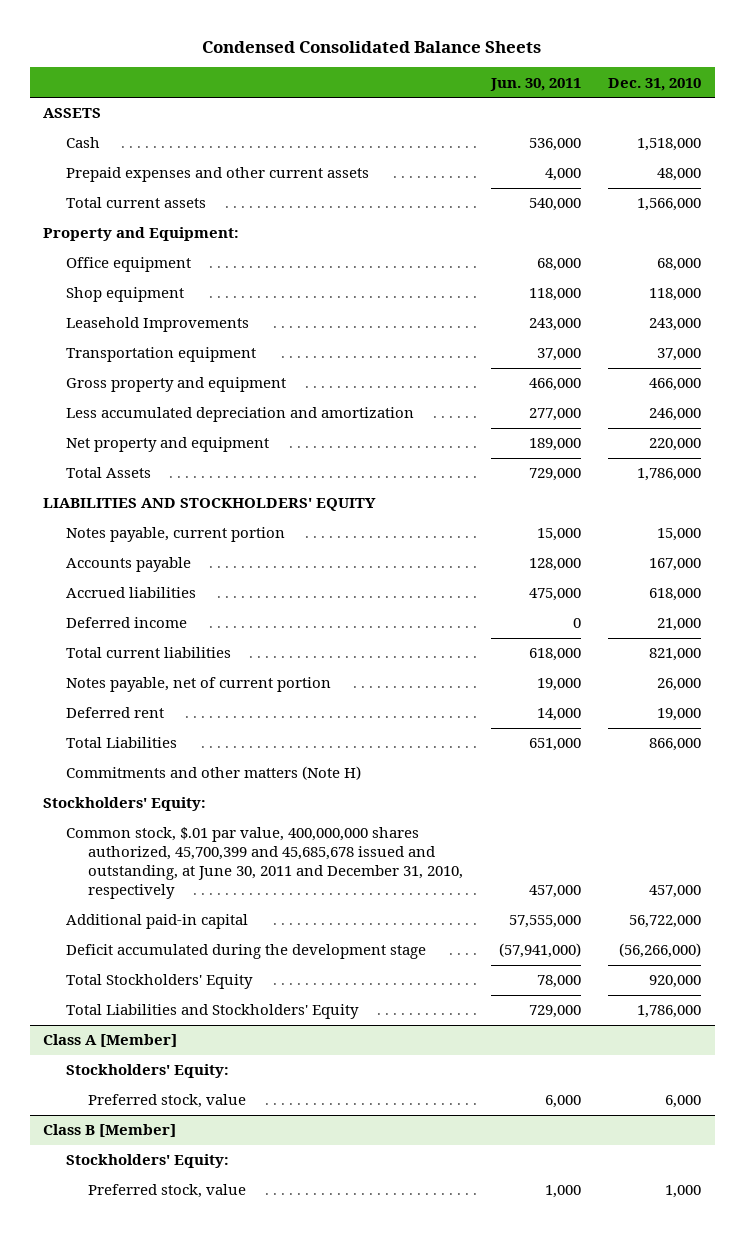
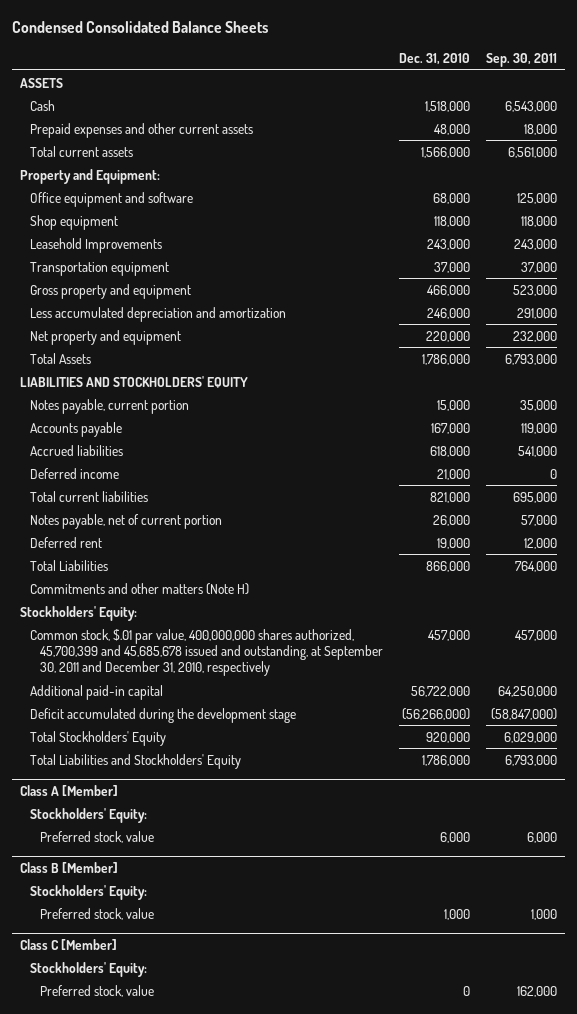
- | Jun. 30, 2011 | Dec. 31, 2010
+ | Dec. 31, 2010 | Sep. 30, 2011
- Office equipment | 68,000 | 68,000
+ Office equipment and software | 68,000 | 125,000
- Common stock, $.01 par value, 400,000,000 shares authorized, 45,700,399 and 45,685,678 issued and outstanding, at June 30, 2011 and December 31, 2010, respectively | 457,000 | 457,000
+ Common stock, $.01 par value, 400,000,000 shares authorized, 45,700,399 and 45,685,678 issued and outstanding, at September 30, 2011 and December 31, 2010, respectively | 457,000 | 457,000
+ Class C [Member]
+ Stockholders' Equity:
+ Preferred stock, value | 0 | 162,000

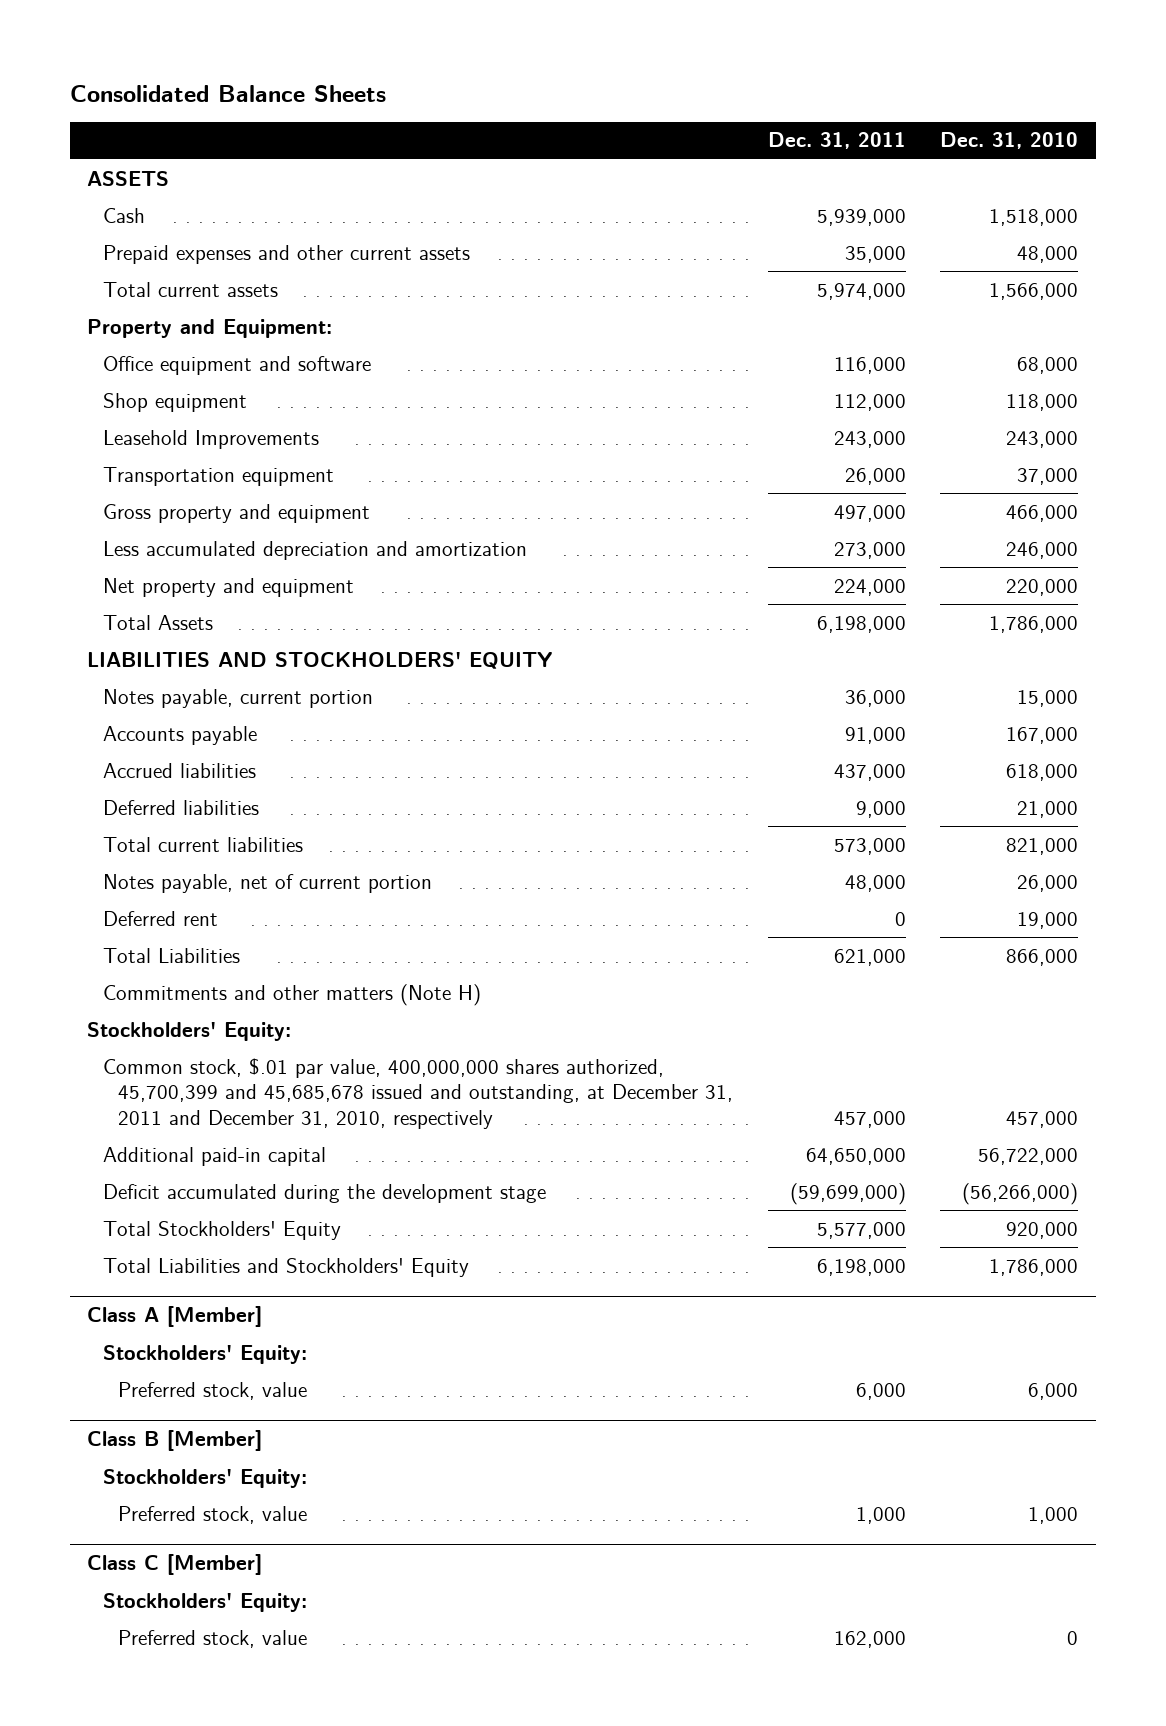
- Condensed Consolidated Balance Sheets
+ Consolidated Balance Sheets
- | Dec. 31, 2010 | Sep. 30, 2011
+ | Dec. 31, 2011 | Dec. 31, 2010
- Deferred income | 21,000 | 0
+ Deferred liabilities | 9,000 | 21,000
- Common stock, $.01 par value, 400,000,000 shares authorized, 45,700,399 and 45,685,678 issued and outstanding, at September 30, 2011 and December 31, 2010, respectively | 457,000 | 457,000
+ Common stock, $.01 par value, 400,000,000 shares authorized, 45,700,399 and 45,685,678 issued and outstanding, at December 31, 2011 and December 31, 2010, respectively | 457,000 | 457,000

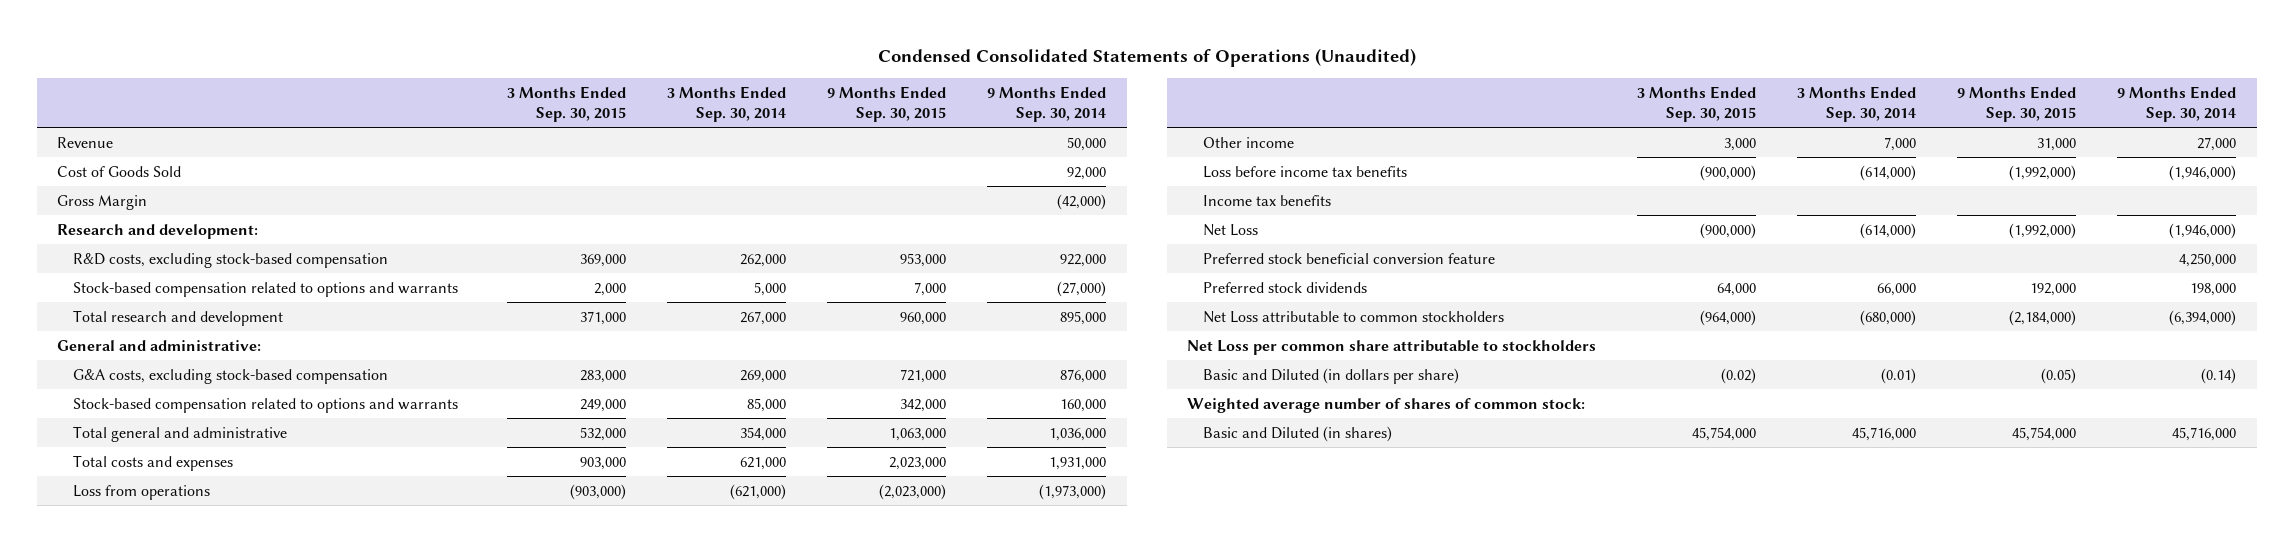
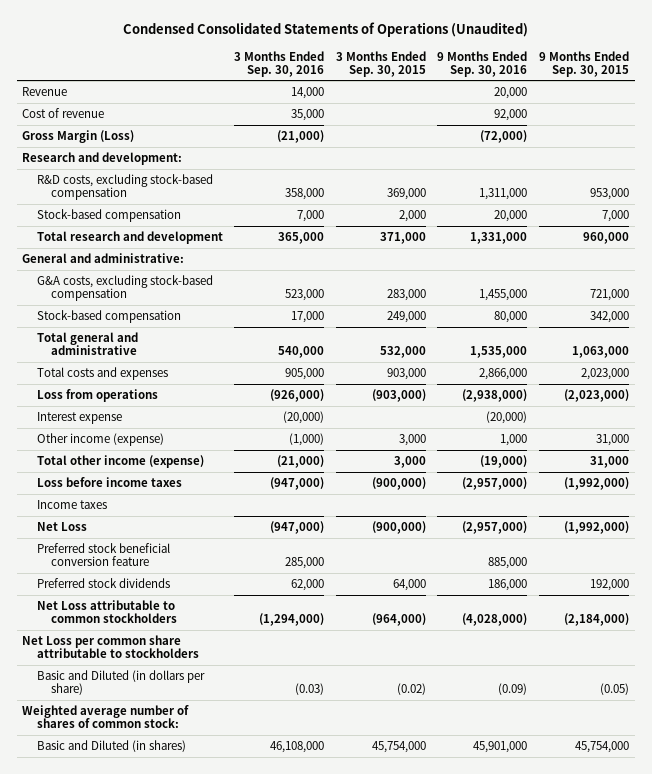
- | 3 Months Ended Sep. 30, 2015 | 3 Months Ended Sep. 30, 2014 | 9 Months Ended Sep. 30, 2015 | 9 Months Ended Sep. 30, 2014
+ | 3 Months Ended Sep. 30, 2016 | 3 Months Ended Sep. 30, 2015 | 9 Months Ended Sep. 30, 2016 | 9 Months Ended Sep. 30, 2015
- Cost of Goods Sold | | | | 92,000
- Gross Margin | | | | (42,000)
+ Cost of revenue | 35,000 | | 92,000 |
+ Gross Margin (Loss) | (21,000) | | (72,000) |
- Stock-based compensation related to options and warrants | 2,000 | 5,000 | 7,000 | (27,000)
+ Stock-based compensation | 7,000 | 2,000 | 20,000 | 7,000
- Stock-based compensation related to options and warrants | 249,000 | 85,000 | 342,000 | 160,000
+ Stock-based compensation | 17,000 | 249,000 | 80,000 | 342,000
- Other income | 3,000 | 7,000 | 31,000 | 27,000
- Loss before income tax benefits | (900,000) | (614,000) | (1,992,000) | (1,946,000)
- Income tax benefits
+ Interest expense | (20,000) | | (20,000) |
+ Other income (expense) | (1,000) | 3,000 | 1,000 | 31,000
+ Total other income (expense) | (21,000) | 3,000 | (19,000) | 31,000
+ Loss before income taxes | (947,000) | (900,000) | (2,957,000) | (1,992,000)
+ Income taxes

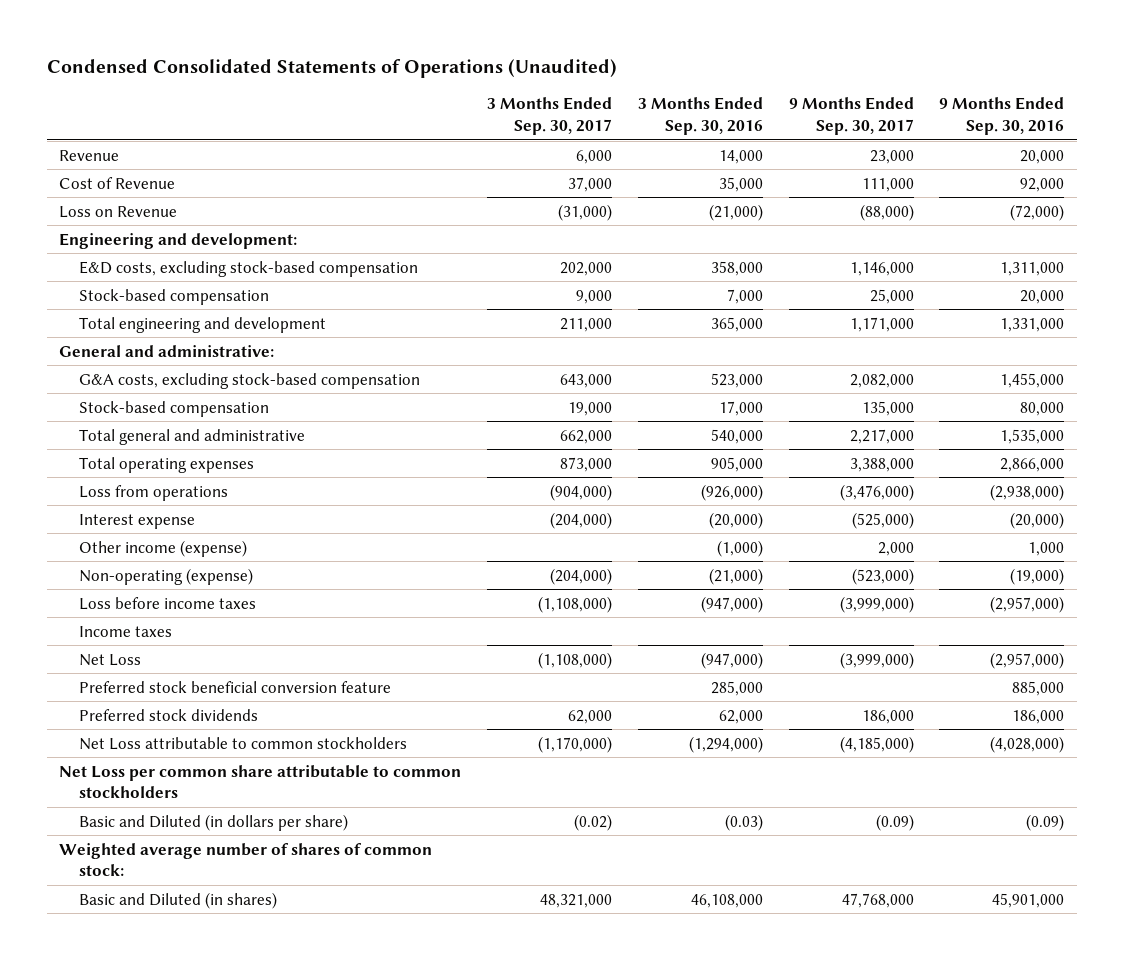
- | 3 Months Ended Sep. 30, 2016 | 3 Months Ended Sep. 30, 2015 | 9 Months Ended Sep. 30, 2016 | 9 Months Ended Sep. 30, 2015
+ | 3 Months Ended Sep. 30, 2017 | 3 Months Ended Sep. 30, 2016 | 9 Months Ended Sep. 30, 2017 | 9 Months Ended Sep. 30, 2016
- Cost of revenue | 35,000 | | 92,000 |
- Gross Margin (Loss) | (21,000) | | (72,000) |
- Research and development:
- R&D costs, excluding stock-based compensation | 358,000 | 369,000 | 1,311,000 | 953,000
+ Cost of Revenue | 37,000 | 35,000 | 111,000 | 92,000
+ Loss on Revenue | (31,000) | (21,000) | (88,000) | (72,000)
+ Engineering and development:
+ E&D costs, excluding stock-based compensation | 202,000 | 358,000 | 1,146,000 | 1,311,000
- Total research and development | 365,000 | 371,000 | 1,331,000 | 960,000
+ Total engineering and development | 211,000 | 365,000 | 1,171,000 | 1,331,000
- Total costs and expenses | 905,000 | 903,000 | 2,866,000 | 2,023,000
+ Total operating expenses | 873,000 | 905,000 | 3,388,000 | 2,866,000
- Total other income (expense) | (21,000) | 3,000 | (19,000) | 31,000
+ Non-operating (expense) | (204,000) | (21,000) | (523,000) | (19,000)
- Net Loss per common share attributable to stockholders
+ Net Loss per common share attributable to common stockholders

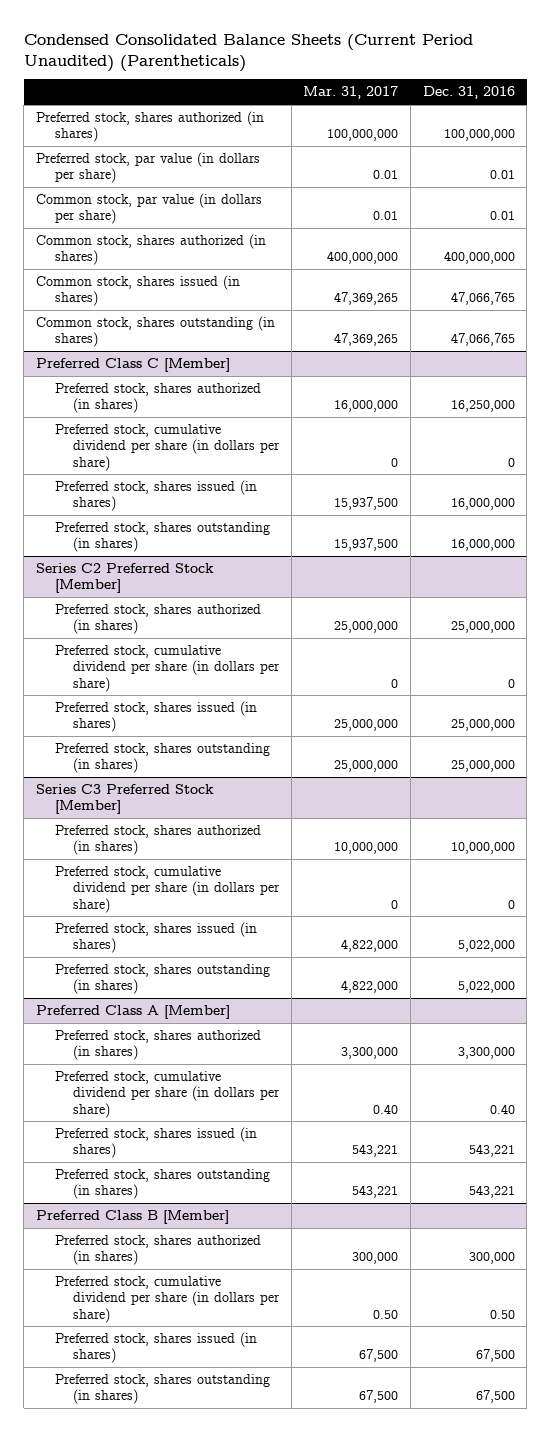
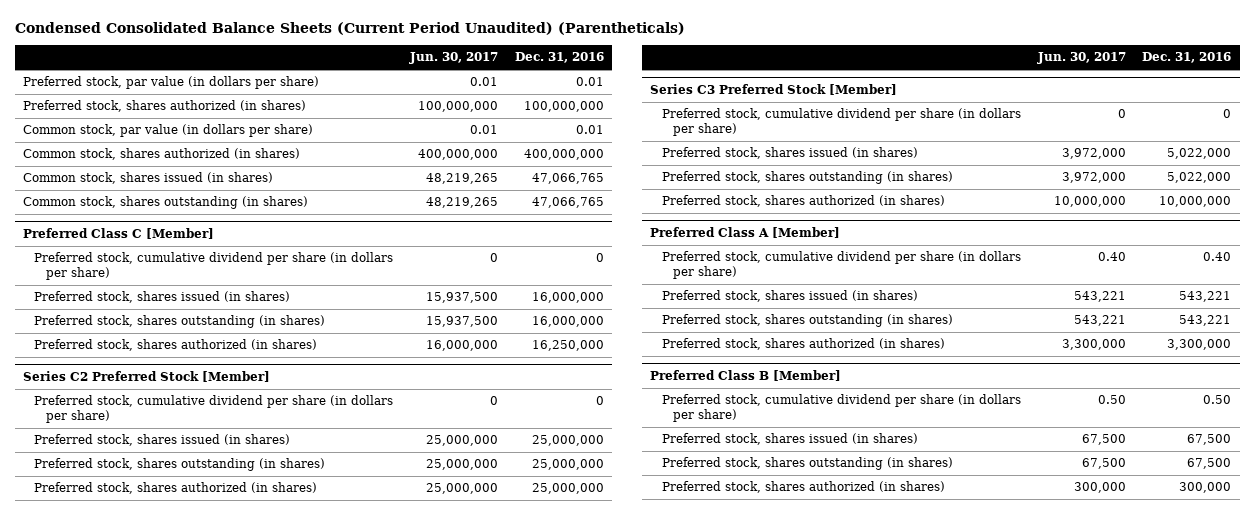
- | Mar. 31, 2017 | Dec. 31, 2016
+ | Jun. 30, 2017 | Dec. 31, 2016
moved down: Preferred stock, shares authorized (in shares) | 100,000,000 | 100,000,000
@ Preferred Class C [Member]
moved down: Preferred stock, shares authorized (in shares) | 16,000,000 | 16,250,000
@ Series C2 Preferred Stock [Member]
moved down: Preferred stock, shares authorized (in shares) | 25,000,000 | 25,000,000
@ Series C3 Preferred Stock [Member]
moved down: Preferred stock, shares authorized (in shares) | 10,000,000 | 10,000,000
@ Preferred Class A [Member]
moved down: Preferred stock, shares authorized (in shares) | 3,300,000 | 3,300,000
@ Preferred Class B [Member]
moved down: Preferred stock, shares authorized (in shares) | 300,000 | 300,000

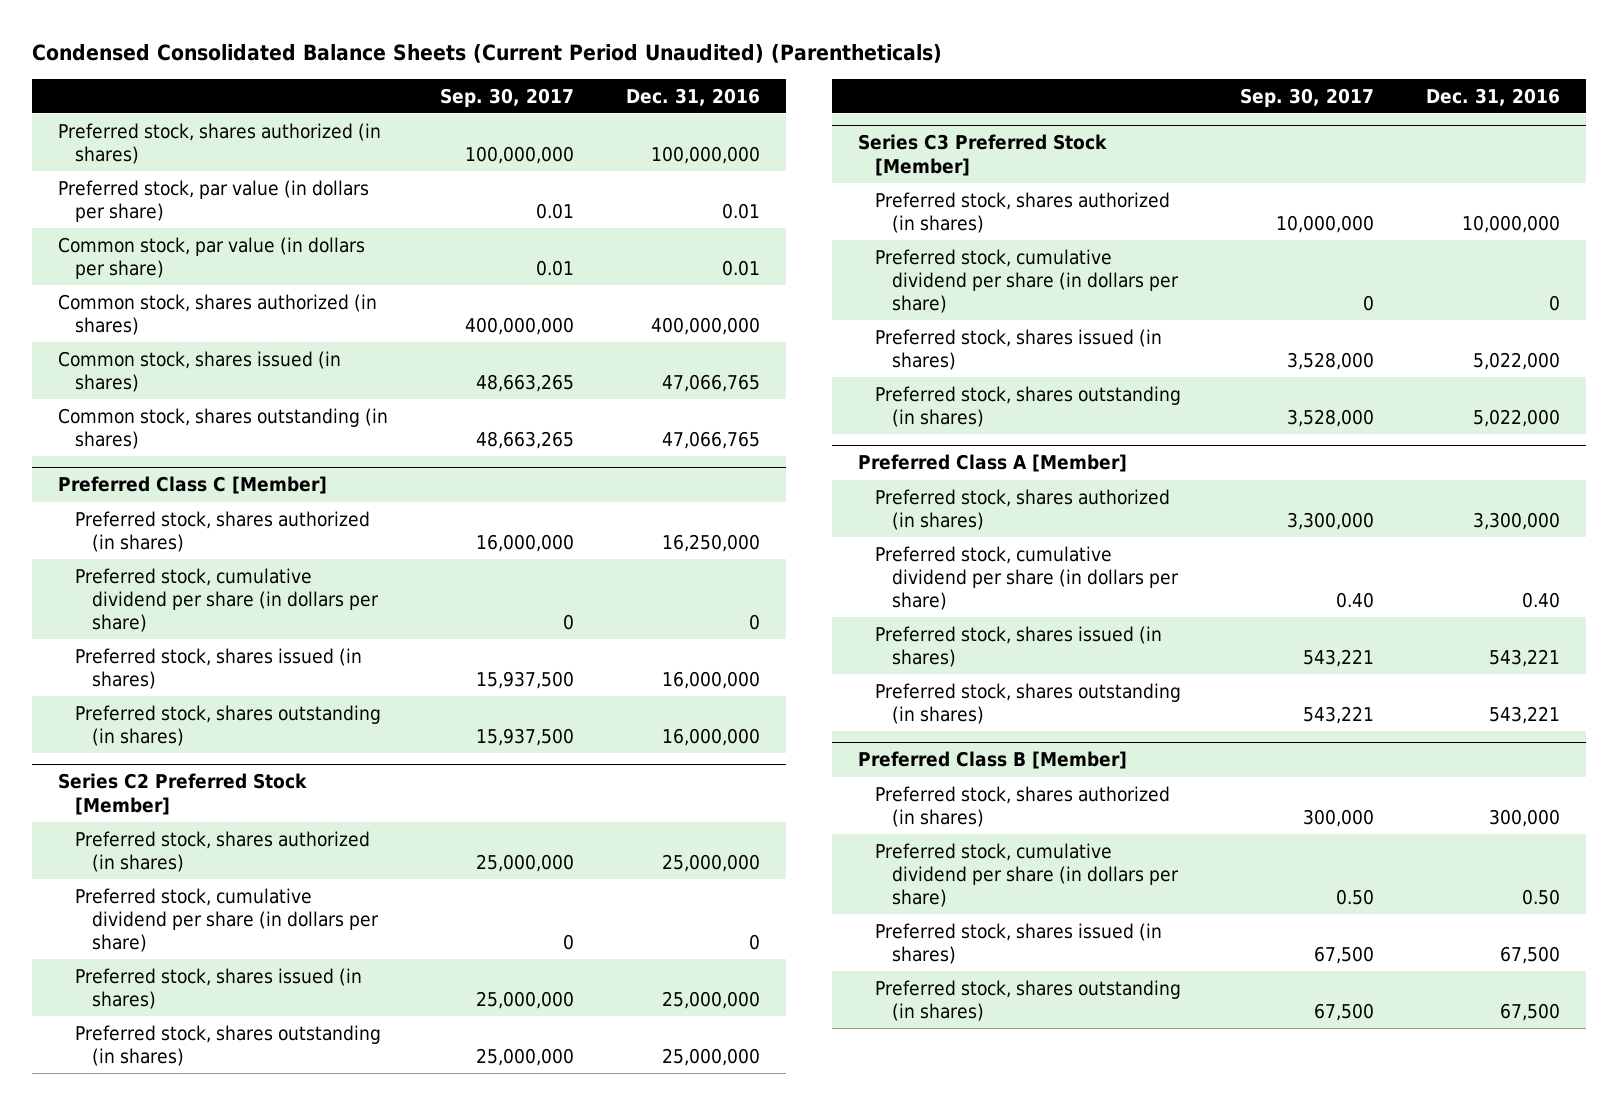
- | Jun. 30, 2017 | Dec. 31, 2016
+ | Sep. 30, 2017 | Dec. 31, 2016
moved down: Preferred stock, par value (in dollars per share) | 0.01 | 0.01
@ Preferred Class C [Member]
moved up: Preferred stock, shares authorized (in shares) | 16,000,000 | 16,250,000
@ Series C2 Preferred Stock [Member]
moved up: Preferred stock, shares authorized (in shares) | 25,000,000 | 25,000,000
@ Series C3 Preferred Stock [Member]
moved up: Preferred stock, shares authorized (in shares) | 10,000,000 | 10,000,000
@ Preferred Class A [Member]
moved up: Preferred stock, shares authorized (in shares) | 3,300,000 | 3,300,000
@ Preferred Class B [Member]
moved up: Preferred stock, shares authorized (in shares) | 300,000 | 300,000

